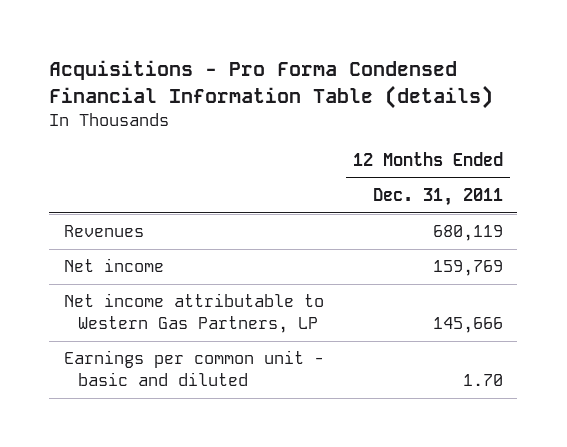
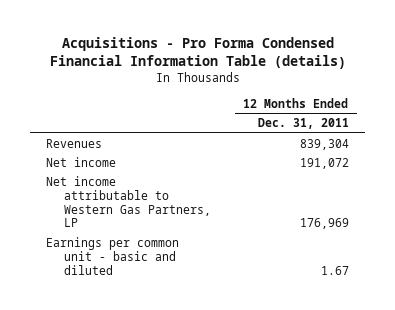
- Revenues | 680,119
- Net income | 159,769
- Net income attributable to Western Gas Partners, LP | 145,666
- Earnings per common unit - basic and diluted | 1.70
+ Revenues | 839,304
+ Net income | 191,072
+ Net income attributable to Western Gas Partners, LP | 176,969
+ Earnings per common unit - basic and diluted | 1.67

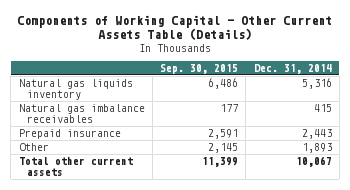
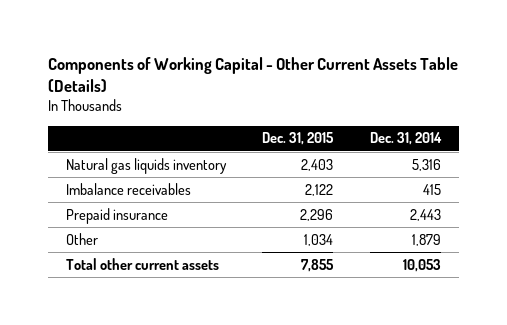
- | Sep. 30, 2015 | Dec. 31, 2014
+ | Dec. 31, 2015 | Dec. 31, 2014
- Natural gas imbalance receivables | 177 | 415
+ Imbalance receivables | 2,122 | 415
- Other | 2,145 | 1,893
- Total other current assets | 11,399 | 10,067
+ Other | 1,034 | 1,879
+ Total other current assets | 7,855 | 10,053

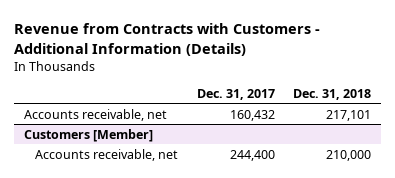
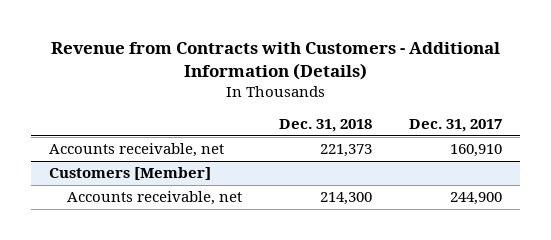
- | Dec. 31, 2017 | Dec. 31, 2018
+ | Dec. 31, 2018 | Dec. 31, 2017
- Accounts receivable, net | 160,432 | 217,101
+ Accounts receivable, net | 221,373 | 160,910
@ Customers [Member]
- Accounts receivable, net | 244,400 | 210,000
+ Accounts receivable, net | 214,300 | 244,900

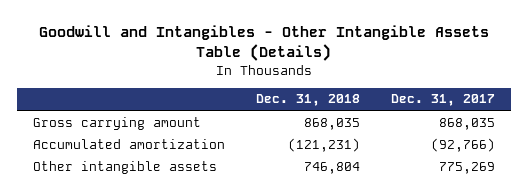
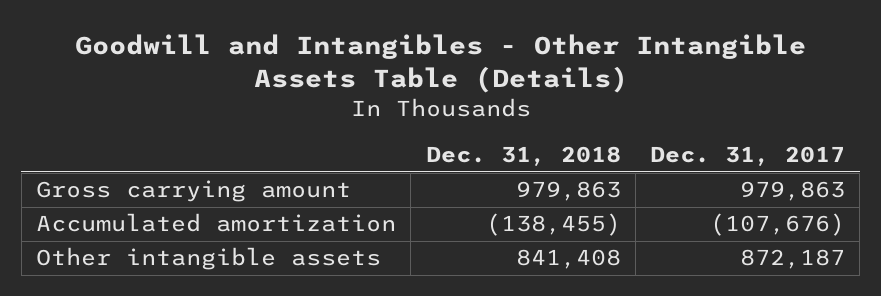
- Gross carrying amount | 868,035 | 868,035
- Accumulated amortization | (121,231) | (92,766)
- Other intangible assets | 746,804 | 775,269
+ Gross carrying amount | 979,863 | 979,863
+ Accumulated amortization | (138,455) | (107,676)
+ Other intangible assets | 841,408 | 872,187

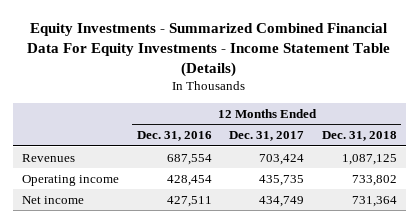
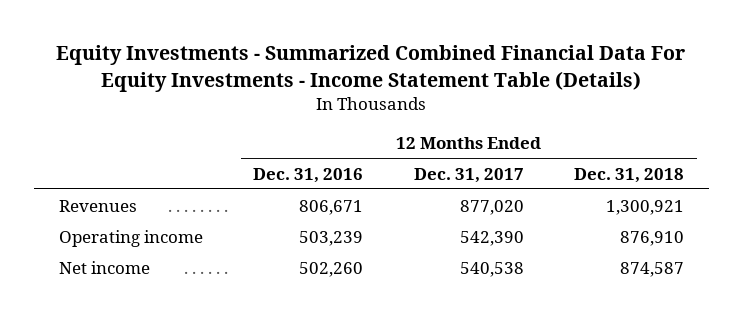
- Revenues | 687,554 | 703,424 | 1,087,125
- Operating income | 428,454 | 435,735 | 733,802
- Net income | 427,511 | 434,749 | 731,364
+ Revenues | 806,671 | 877,020 | 1,300,921
+ Operating income | 503,239 | 542,390 | 876,910
+ Net income | 502,260 | 540,538 | 874,587

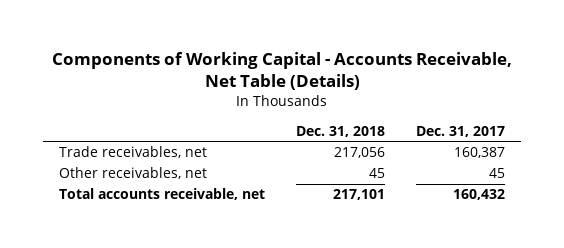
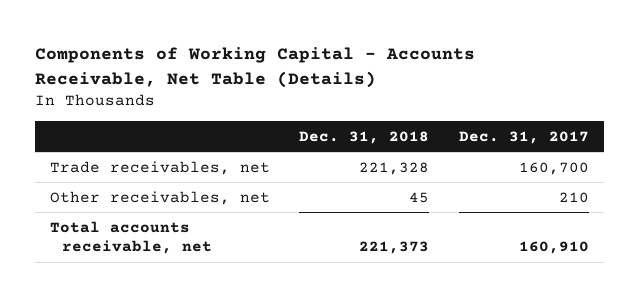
- Trade receivables, net | 217,056 | 160,387
- Other receivables, net | 45 | 45
- Total accounts receivable, net | 217,101 | 160,432
+ Trade receivables, net | 221,328 | 160,700
+ Other receivables, net | 45 | 210
+ Total accounts receivable, net | 221,373 | 160,910

